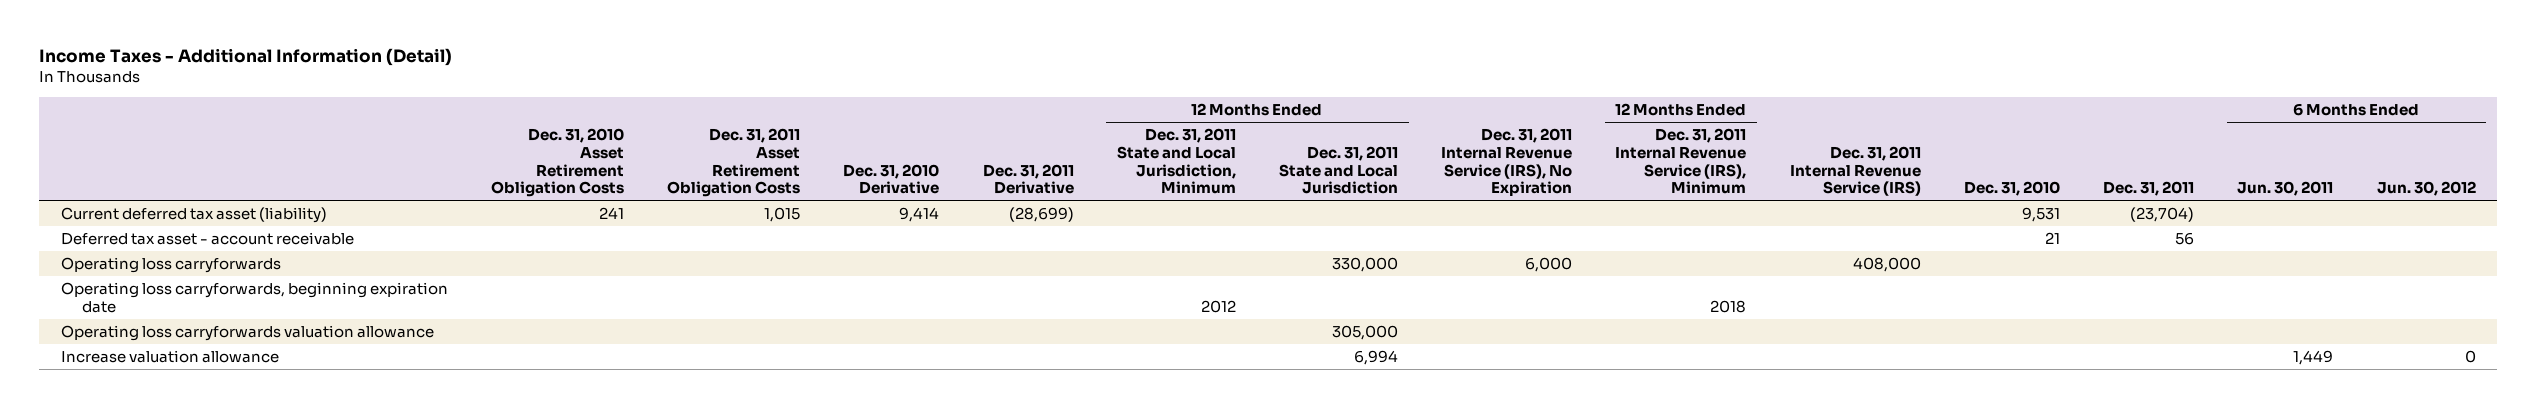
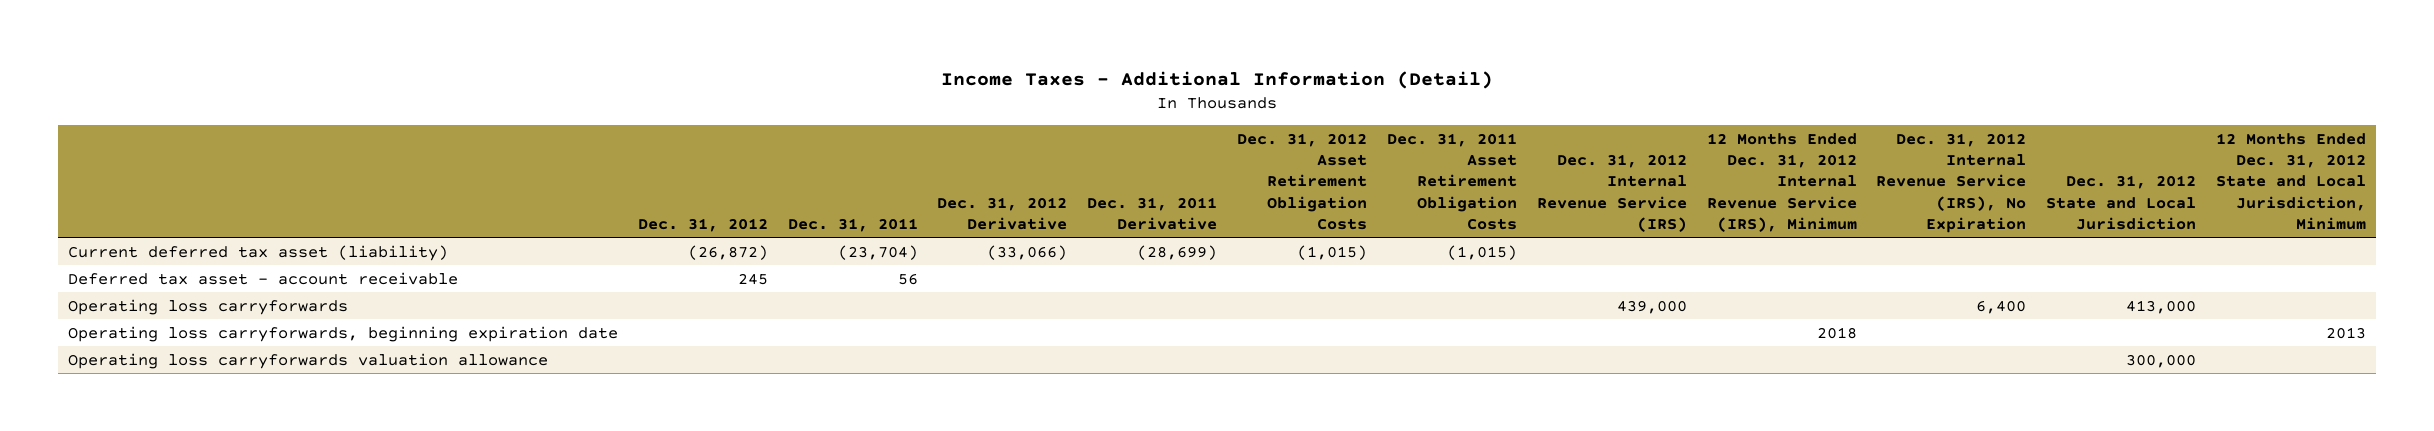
- | Dec. 31, 2010 Asset Retirement Obligation Costs | Dec. 31, 2011 Asset Retirement Obligation Costs | Dec. 31, 2010 Derivative | Dec. 31, 2011 Derivative | 12 Months Ended Dec. 31, 2011 State and Local Jurisdiction, Minimum | 12 Months Ended Dec. 31, 2011 State and Local Jurisdiction | Dec. 31, 2011 Internal Revenue Service (IRS), No Expiration | 12 Months Ended Dec. 31, 2011 Internal Revenue Service (IRS), Minimum | Dec. 31, 2011 Internal Revenue Service (IRS) | Dec. 31, 2010 | Dec. 31, 2011 | 6 Months Ended Jun. 30, 2011 | 6 Months Ended Jun. 30, 2012
+ | Dec. 31, 2012 | Dec. 31, 2011 | Dec. 31, 2012 Derivative | Dec. 31, 2011 Derivative | Dec. 31, 2012 Asset Retirement Obligation Costs | Dec. 31, 2011 Asset Retirement Obligation Costs | Dec. 31, 2012 Internal Revenue Service (IRS) | 12 Months Ended Dec. 31, 2012 Internal Revenue Service (IRS), Minimum | Dec. 31, 2012 Internal Revenue Service (IRS), No Expiration | Dec. 31, 2012 State and Local Jurisdiction | 12 Months Ended Dec. 31, 2012 State and Local Jurisdiction, Minimum
- Current deferred tax asset (liability) | 241 | 1,015 | 9,414 | (28,699) | | | | | | 9,531 | (23,704) | |
+ Current deferred tax asset (liability) | (26,872) | (23,704) | (33,066) | (28,699) | (1,015) | (1,015) | | | | |
- Increase valuation allowance | | | | | | 6,994 | | | | | | 1,449 | 0

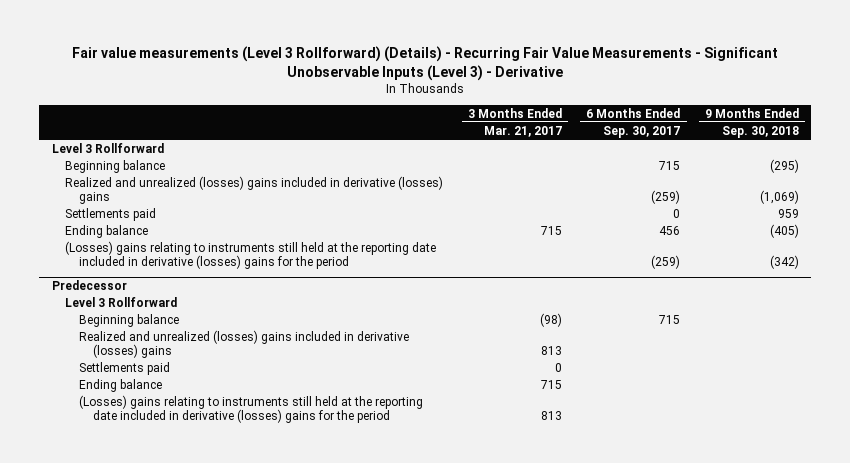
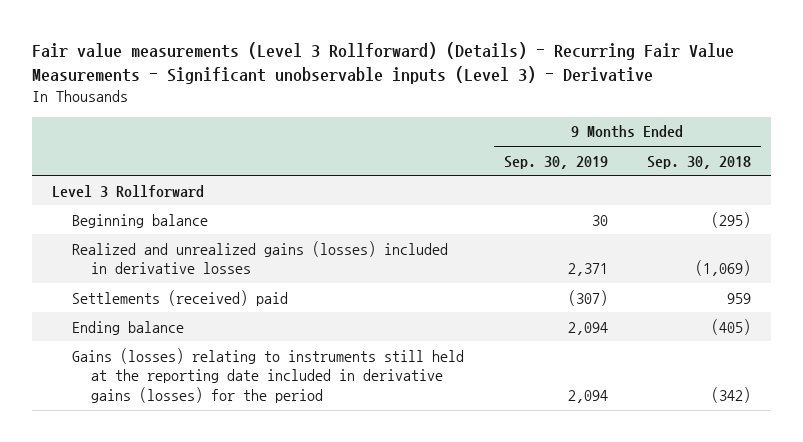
- Fair value measurements (Level 3 Rollforward) (Details) - Recurring Fair Value Measurements - Significant Unobservable Inputs (Level 3) - Derivative
+ Fair value measurements (Level 3 Rollforward) (Details) - Recurring Fair Value Measurements - Significant unobservable inputs (Level 3) - Derivative
- | 3 Months Ended Mar. 21, 2017 | 6 Months Ended Sep. 30, 2017 | 9 Months Ended Sep. 30, 2018
+ | 9 Months Ended Sep. 30, 2019 | 9 Months Ended Sep. 30, 2018
- Realized and unrealized (losses) gains included in derivative (losses) gains | | (259) | (1,069)
- Settlements paid | | 0 | 959
+ Realized and unrealized gains (losses) included in derivative losses | 2,371 | (1,069)
+ Settlements (received) paid | (307) | 959
- (Losses) gains relating to instruments still held at the reporting date included in derivative (losses) gains for the period | | (259) | (342)
- Predecessor
- Level 3 Rollforward
- Beginning balance | (98) | 715 |
- Realized and unrealized (losses) gains included in derivative (losses) gains | 813 | |
- Settlements paid | 0 | |
- Ending balance | 715 | |
- (Losses) gains relating to instruments still held at the reporting date included in derivative (losses) gains for the period | 813 | |
+ Gains (losses) relating to instruments still held at the reporting date included in derivative gains (losses) for the period | 2,094 | (342)

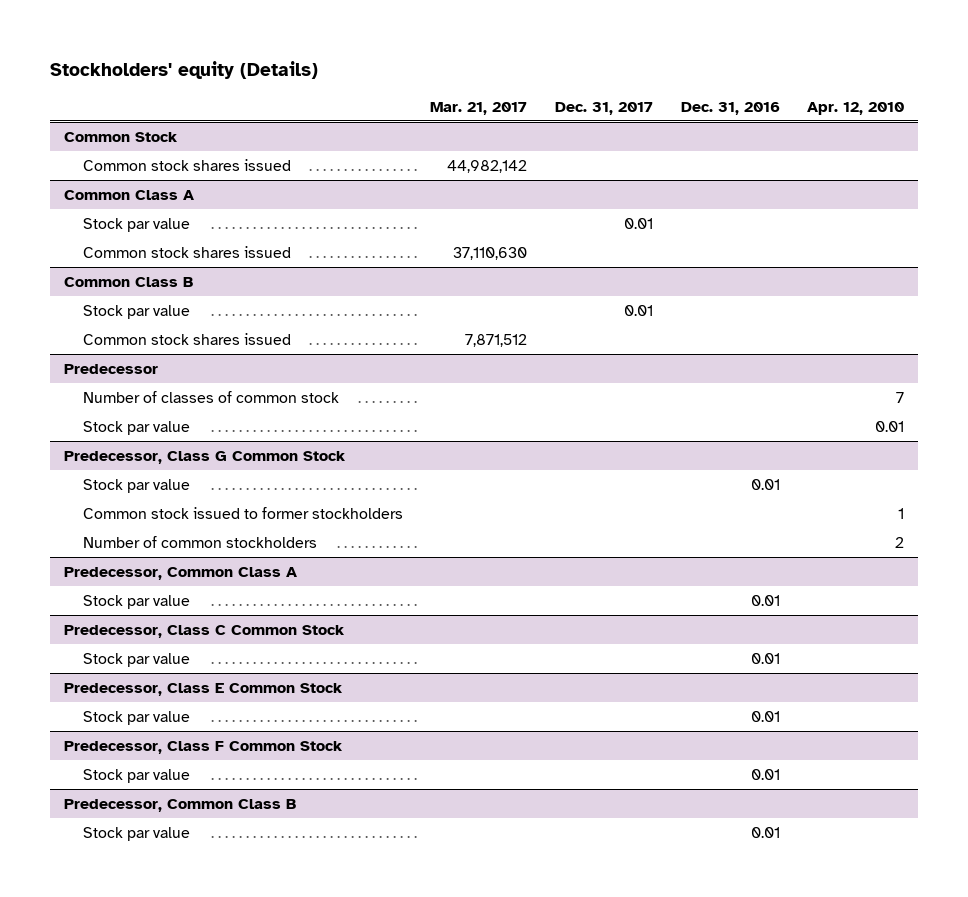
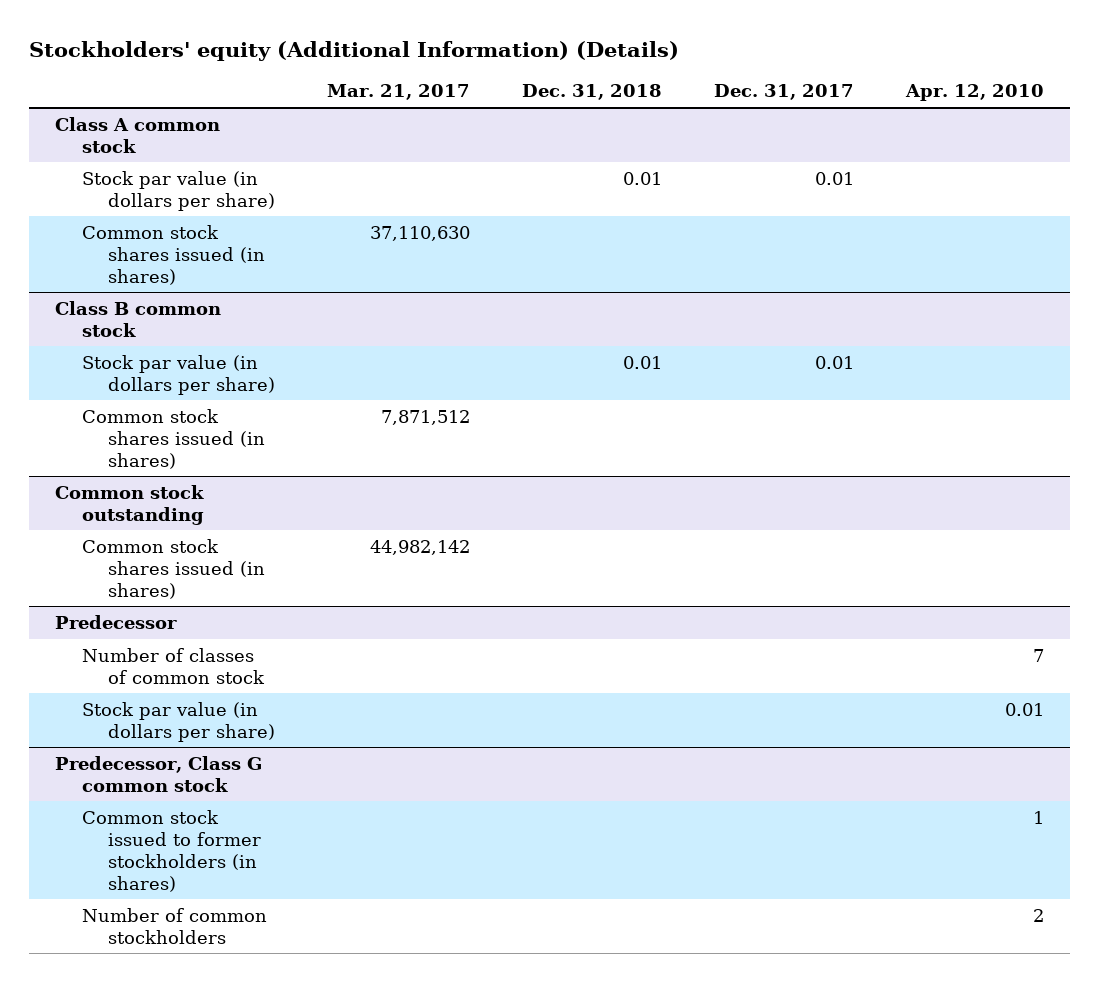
- Stockholders' equity (Details)
+ Stockholders' equity (Additional Information) (Details)
- | Mar. 21, 2017 | Dec. 31, 2017 | Dec. 31, 2016 | Apr. 12, 2010
+ | Mar. 21, 2017 | Dec. 31, 2018 | Dec. 31, 2017 | Apr. 12, 2010
- Common Stock
- Common stock shares issued | 44,982,142 | | |
- Common Class A
- Stock par value | | 0.01 | |
- Common stock shares issued | 37,110,630 | | |
- Common Class B
- Stock par value | | 0.01 | |
- Common stock shares issued | 7,871,512 | | |
+ Class A common stock
+ Stock par value (in dollars per share) | | 0.01 | 0.01 |
+ Common stock shares issued (in shares) | 37,110,630 | | |
+ Class B common stock
+ Stock par value (in dollars per share) | | 0.01 | 0.01 |
+ Common stock shares issued (in shares) | 7,871,512 | | |
+ Common stock outstanding
+ Common stock shares issued (in shares) | 44,982,142 | | |
@ Predecessor
- Stock par value | | | | 0.01
- Predecessor, Class G Common Stock
- Stock par value | | | 0.01 |
- Common stock issued to former stockholders | | | | 1
@ Predecessor
+ Stock par value (in dollars per share) | | | | 0.01
+ Predecessor, Class G common stock
+ Common stock issued to former stockholders (in shares) | | | | 1
- Predecessor, Common Class A
- Stock par value | | | 0.01 |
- Predecessor, Class C Common Stock
- Stock par value | | | 0.01 |
- Predecessor, Class E Common Stock
- Stock par value | | | 0.01 |
- Predecessor, Class F Common Stock
- Stock par value | | | 0.01 |
- Predecessor, Common Class B
- Stock par value | | | 0.01 |

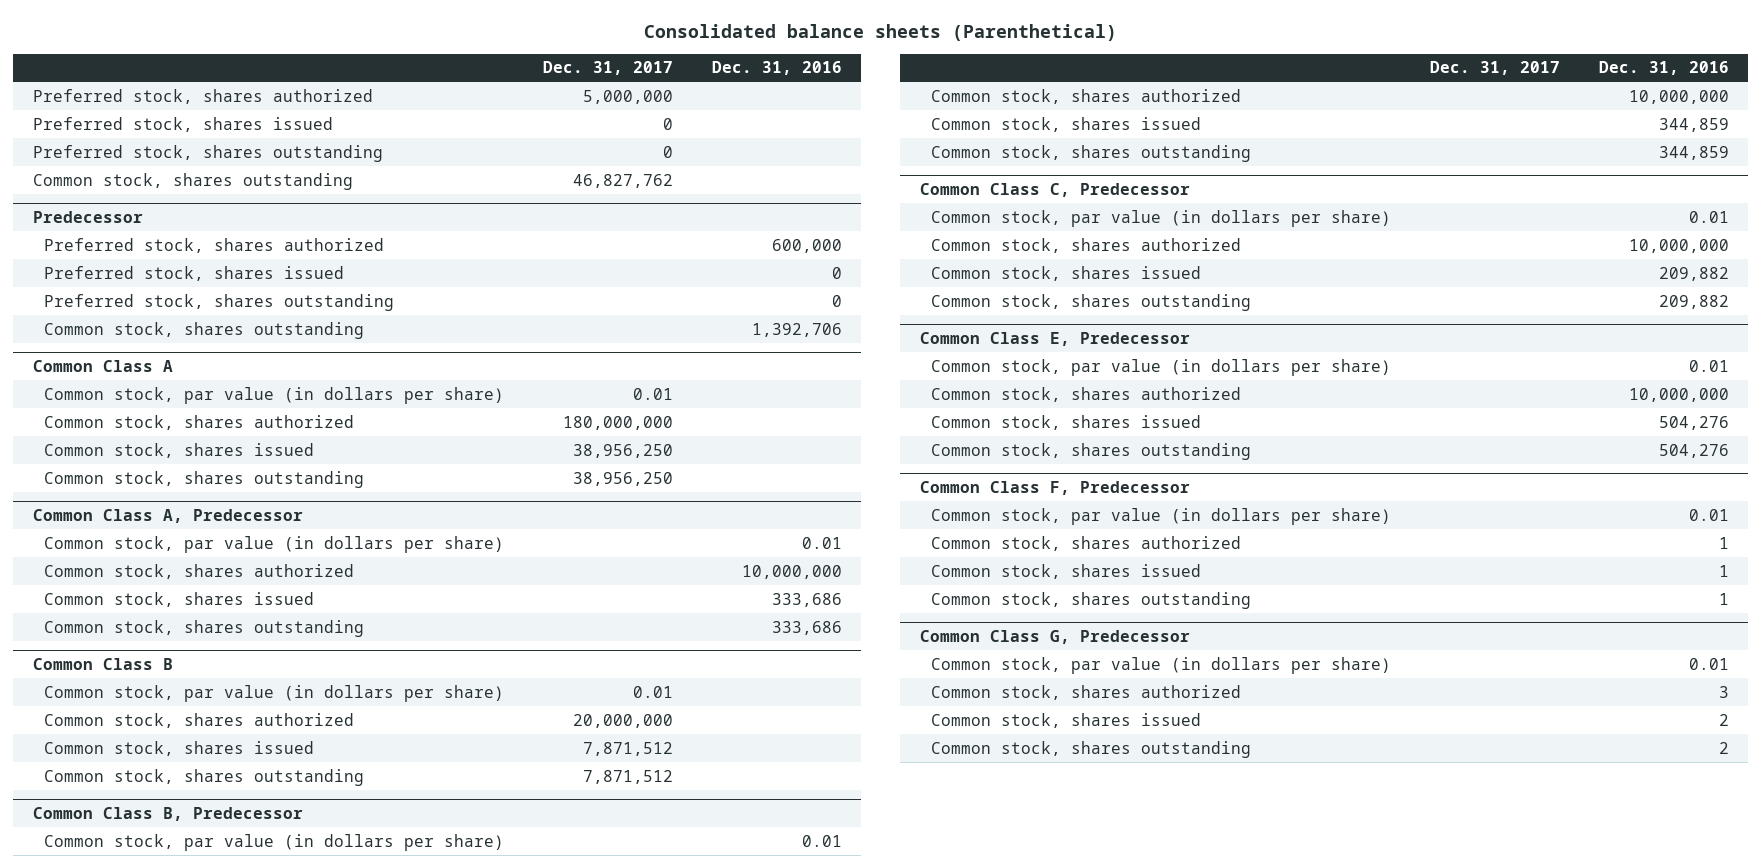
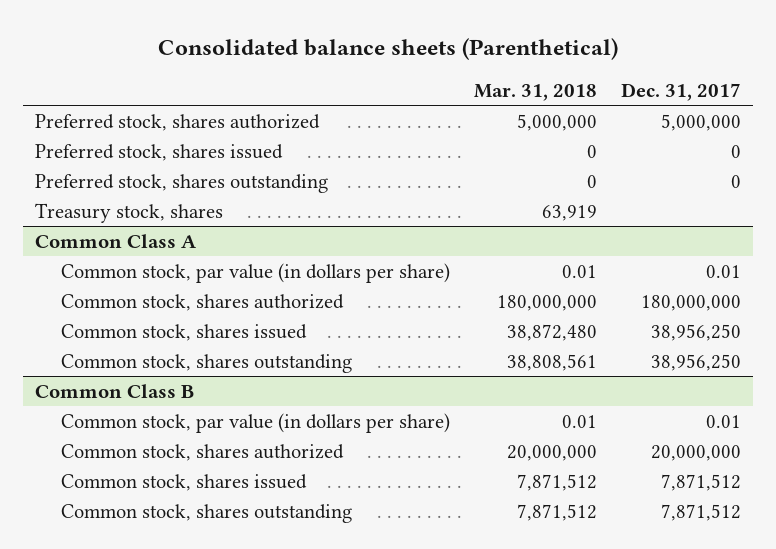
- | Dec. 31, 2017 | Dec. 31, 2016
+ | Mar. 31, 2018 | Dec. 31, 2017
- Common stock, shares outstanding | 46,827,762 |
- Predecessor
- Preferred stock, shares authorized | | 600,000
- Preferred stock, shares issued | | 0
- Preferred stock, shares outstanding | | 0
- Common stock, shares outstanding | | 1,392,706
+ Treasury stock, shares | 63,919 |
- Common Class A, Predecessor
- Common stock, par value (in dollars per share) | | 0.01
- Common stock, shares authorized | | 10,000,000
- Common stock, shares issued | | 333,686
- Common stock, shares outstanding | | 333,686
- Common Class B, Predecessor
- Common stock, par value (in dollars per share) | | 0.01
- Common stock, shares authorized | | 10,000,000
- Common stock, shares issued | | 344,859
- Common stock, shares outstanding | | 344,859
- Common Class C, Predecessor
- Common stock, par value (in dollars per share) | | 0.01
- Common stock, shares authorized | | 10,000,000
- Common stock, shares issued | | 209,882
- Common stock, shares outstanding | | 209,882
- Common Class E, Predecessor
- Common stock, par value (in dollars per share) | | 0.01
- Common stock, shares authorized | | 10,000,000
- Common stock, shares issued | | 504,276
- Common stock, shares outstanding | | 504,276
- Common Class F, Predecessor
- Common stock, par value (in dollars per share) | | 0.01
- Common stock, shares authorized | | 1
- Common stock, shares issued | | 1
- Common stock, shares outstanding | | 1
- Common Class G, Predecessor
- Common stock, par value (in dollars per share) | | 0.01
- Common stock, shares authorized | | 3
- Common stock, shares issued | | 2
- Common stock, shares outstanding | | 2

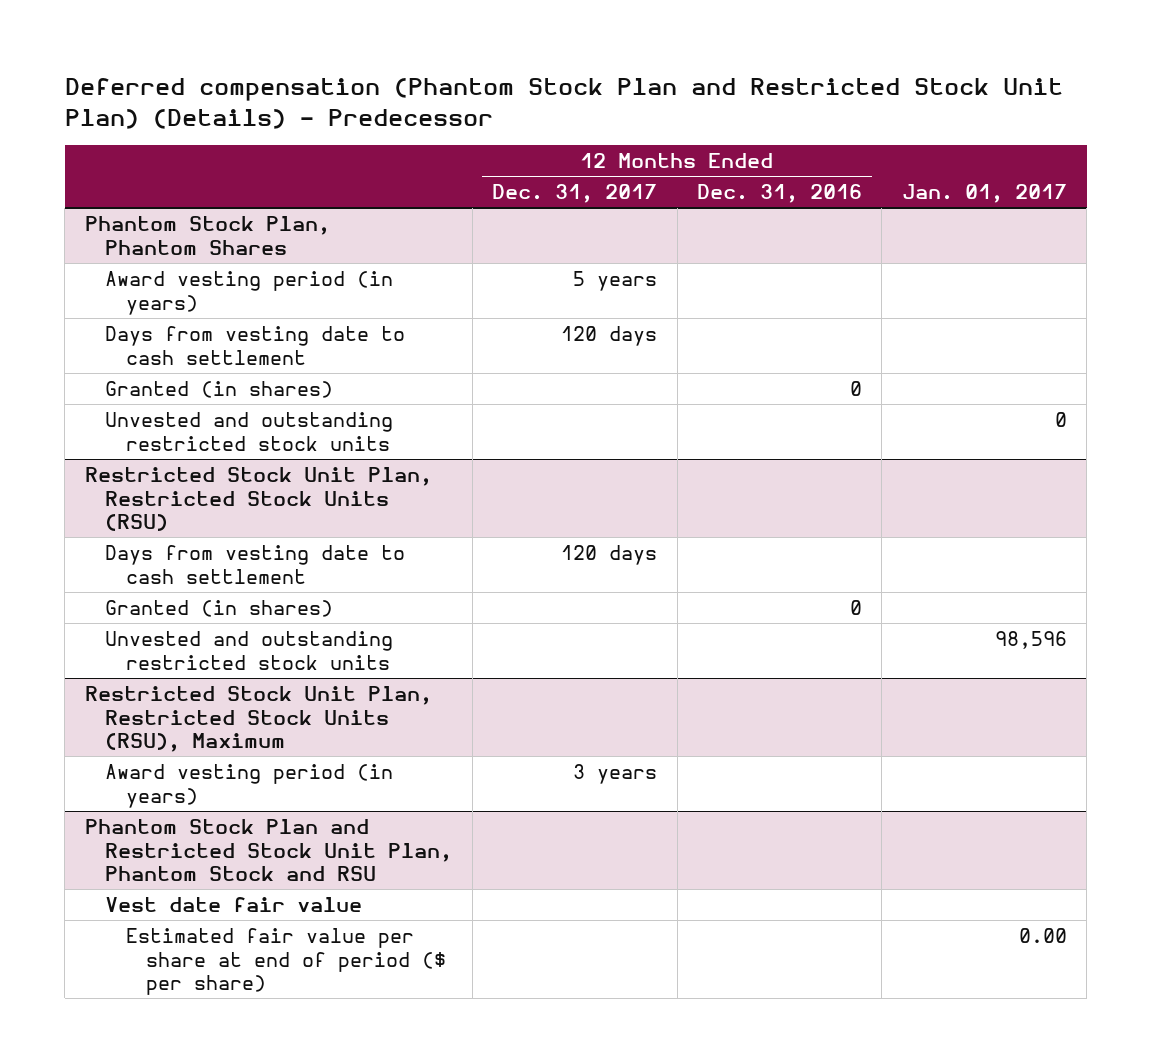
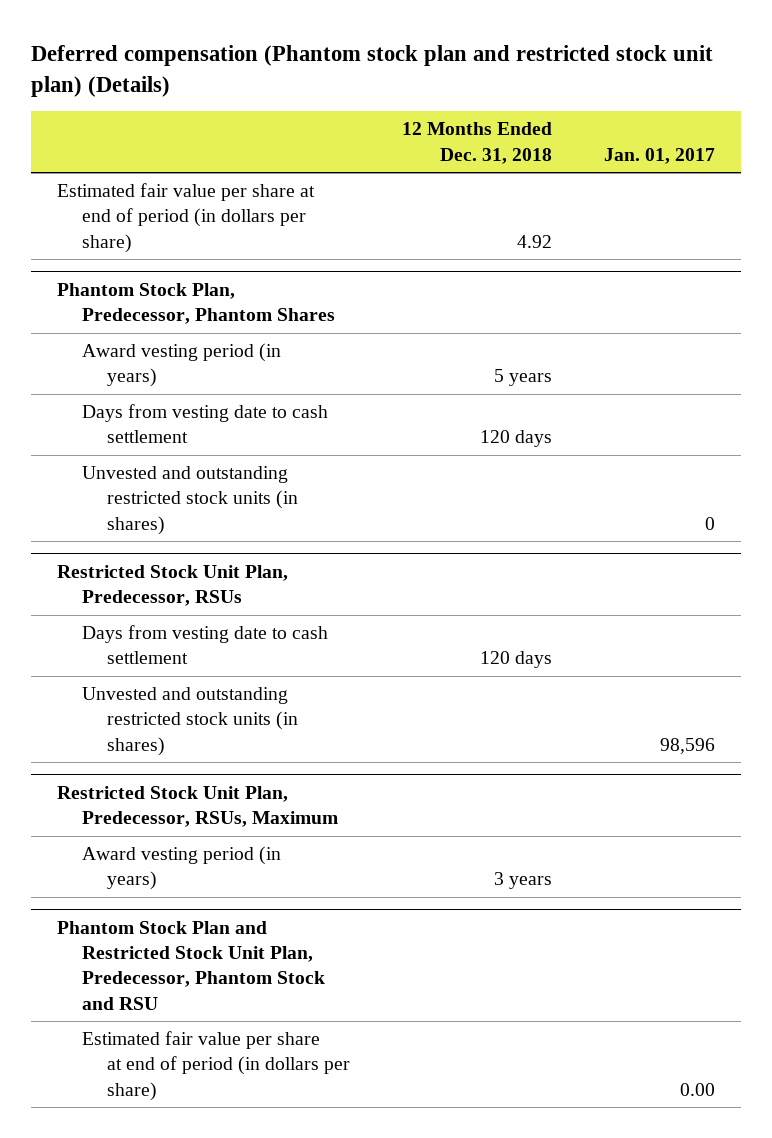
- Deferred compensation (Phantom Stock Plan and Restricted Stock Unit Plan) (Details) - Predecessor
+ Deferred compensation (Phantom stock plan and restricted stock unit plan) (Details)
- | 12 Months Ended Dec. 31, 2017 | 12 Months Ended Dec. 31, 2016 | Jan. 01, 2017
+ | 12 Months Ended Dec. 31, 2018 | Jan. 01, 2017
- Phantom Stock Plan, Phantom Shares
+ Estimated fair value per share at end of period (in dollars per share) | 4.92 |
+ Phantom Stock Plan, Predecessor, Phantom Shares
- Granted (in shares) | | 0 |
- Unvested and outstanding restricted stock units | | | 0
- Restricted Stock Unit Plan, Restricted Stock Units (RSU)
+ Unvested and outstanding restricted stock units (in shares) | | 0
+ Restricted Stock Unit Plan, Predecessor, RSUs
- Granted (in shares) | | 0 |
- Unvested and outstanding restricted stock units | | | 98,596
- Restricted Stock Unit Plan, Restricted Stock Units (RSU), Maximum
+ Unvested and outstanding restricted stock units (in shares) | | 98,596
+ Restricted Stock Unit Plan, Predecessor, RSUs, Maximum
- Phantom Stock Plan and Restricted Stock Unit Plan, Phantom Stock and RSU
- Vest date fair value
- Estimated fair value per share at end of period ($ per share) | | | 0.00
+ Phantom Stock Plan and Restricted Stock Unit Plan, Predecessor, Phantom Stock and RSU
+ Estimated fair value per share at end of period (in dollars per share) | | 0.00

